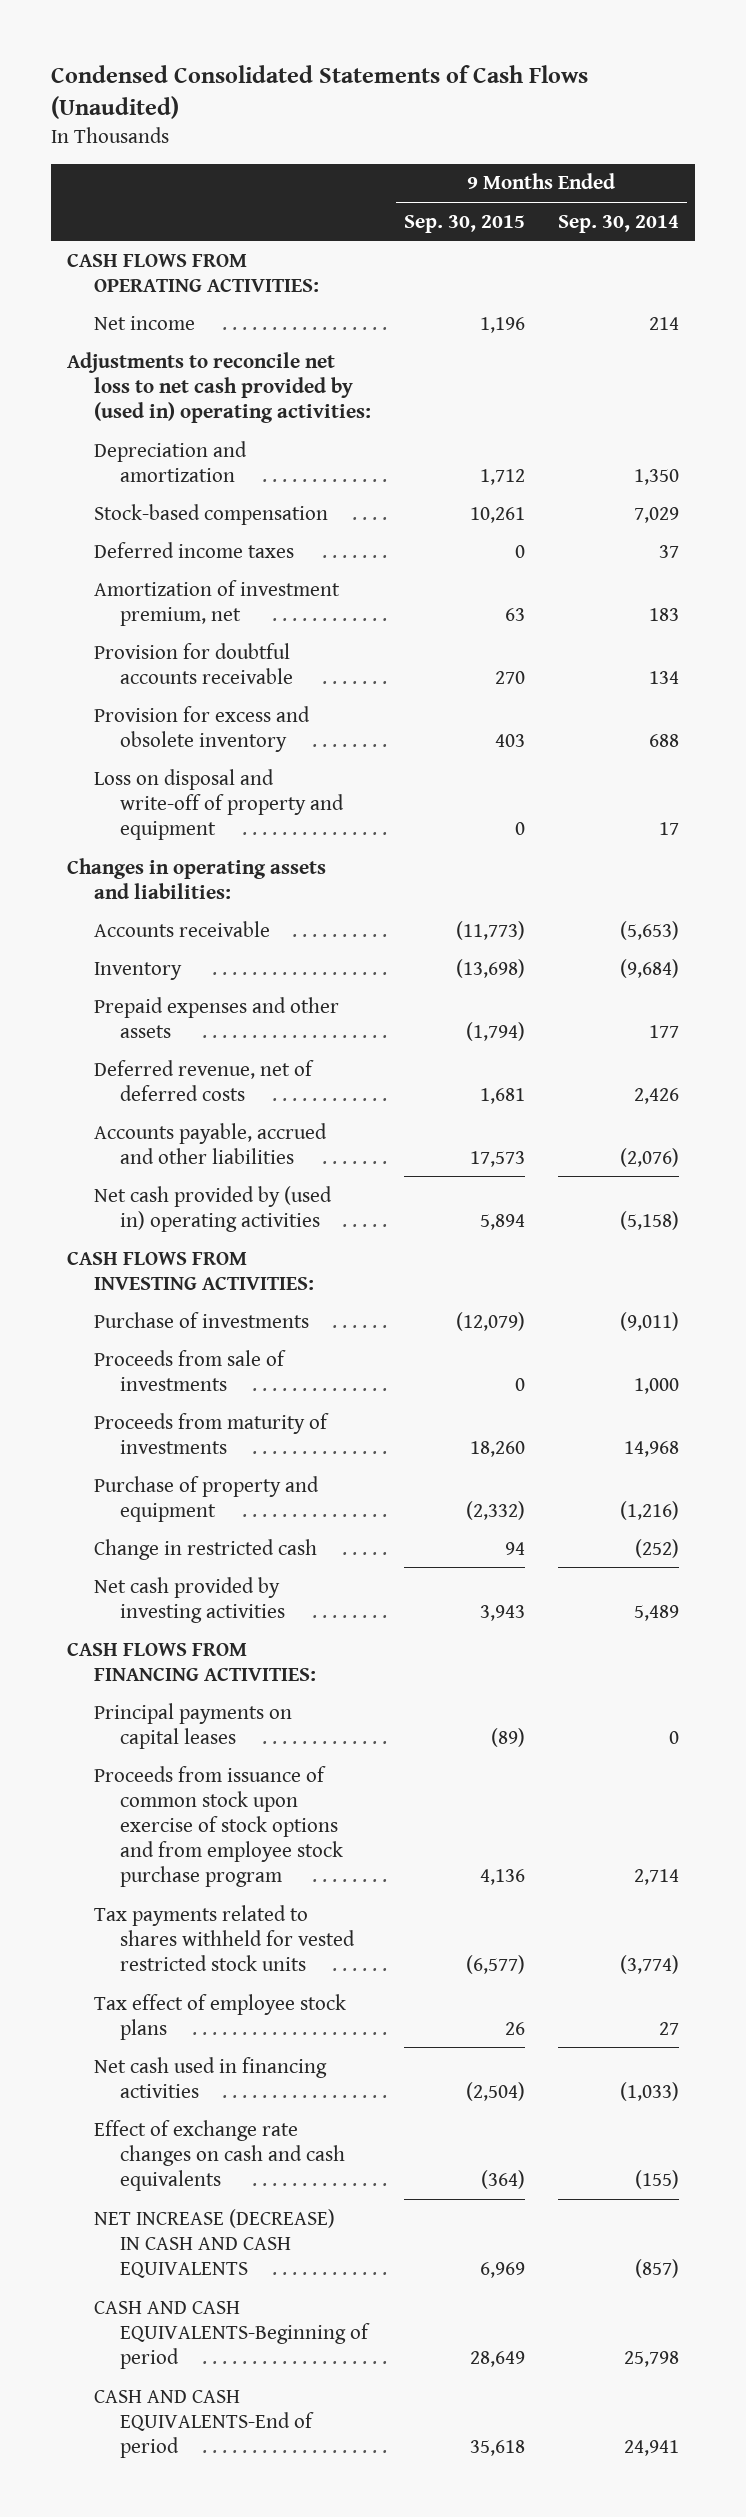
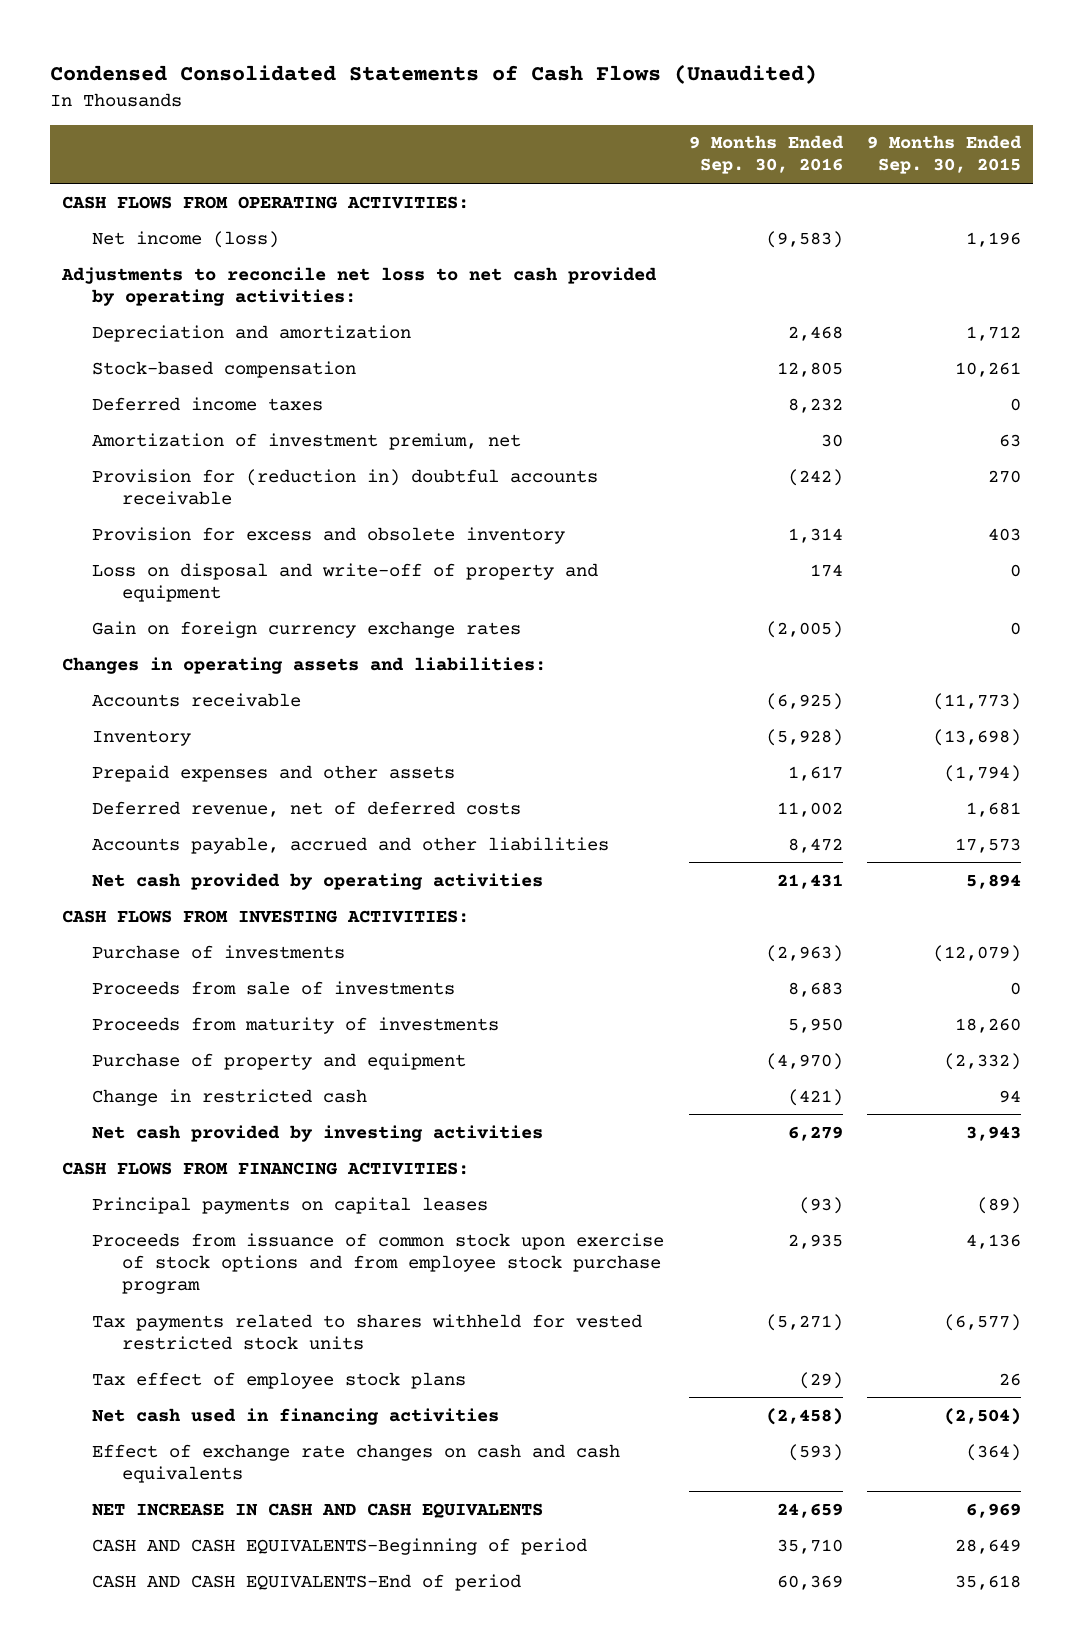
- | 9 Months Ended Sep. 30, 2015 | 9 Months Ended Sep. 30, 2014
+ | 9 Months Ended Sep. 30, 2016 | 9 Months Ended Sep. 30, 2015
- Net income | 1,196 | 214
- Adjustments to reconcile net loss to net cash provided by (used in) operating activities:
+ Net income (loss) | (9,583) | 1,196
+ Adjustments to reconcile net loss to net cash provided by operating activities:
- Provision for doubtful accounts receivable | 270 | 134
+ Provision for (reduction in) doubtful accounts receivable | (242) | 270
+ Gain on foreign currency exchange rates | (2,005) | 0
- Net cash provided by (used in) operating activities | 5,894 | (5,158)
+ Net cash provided by operating activities | 21,431 | 5,894
- NET INCREASE (DECREASE) IN CASH AND CASH EQUIVALENTS | 6,969 | (857)
+ NET INCREASE IN CASH AND CASH EQUIVALENTS | 24,659 | 6,969

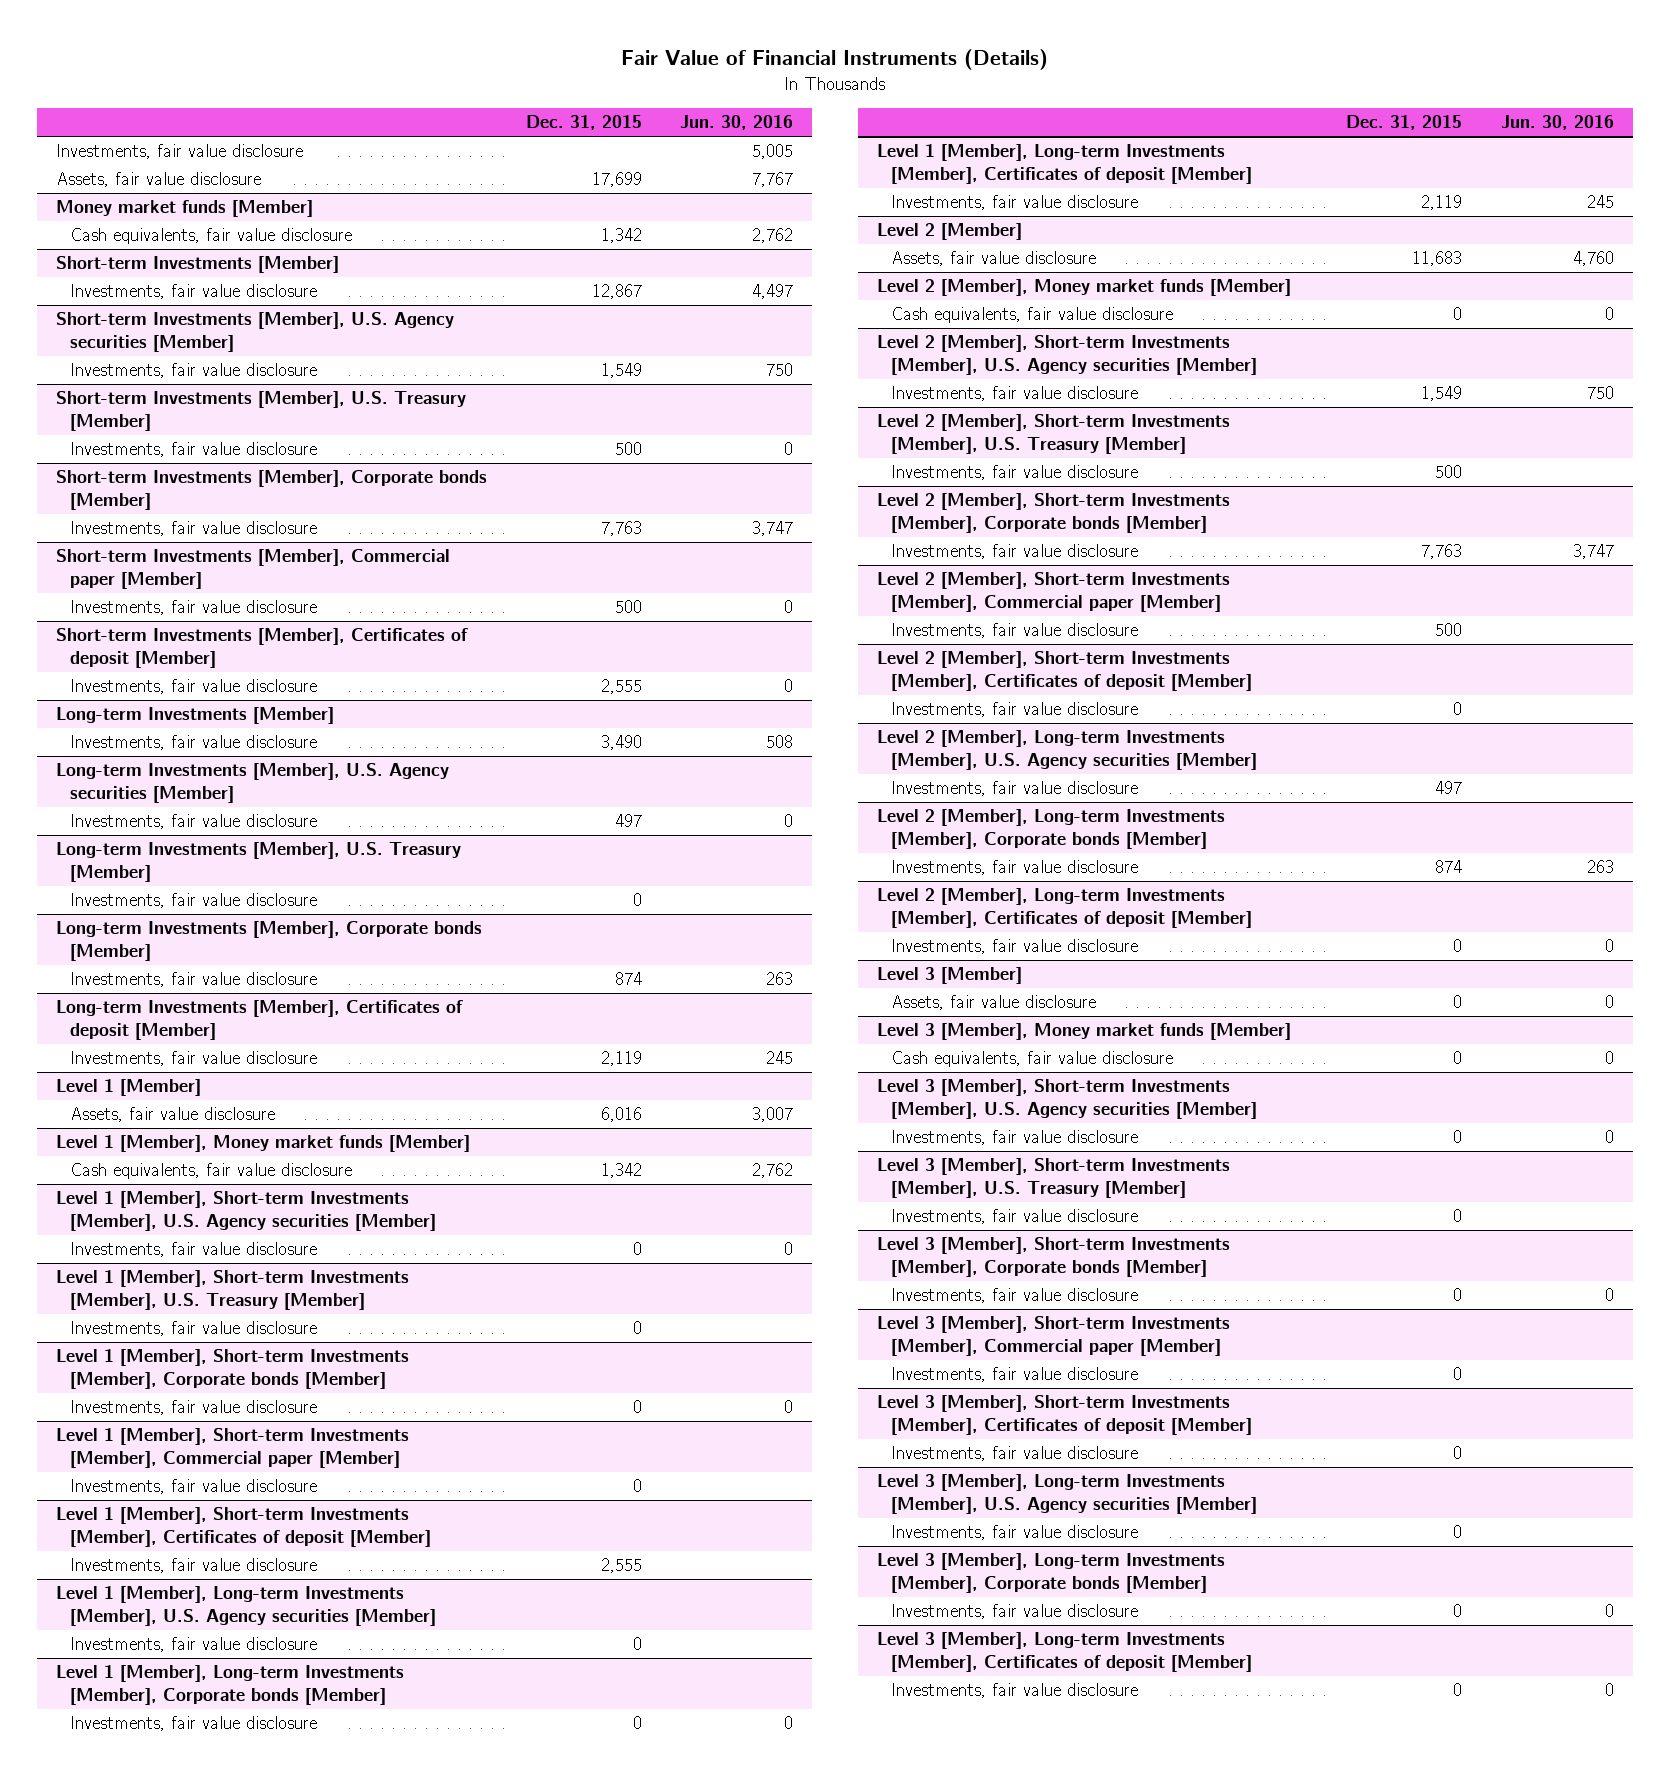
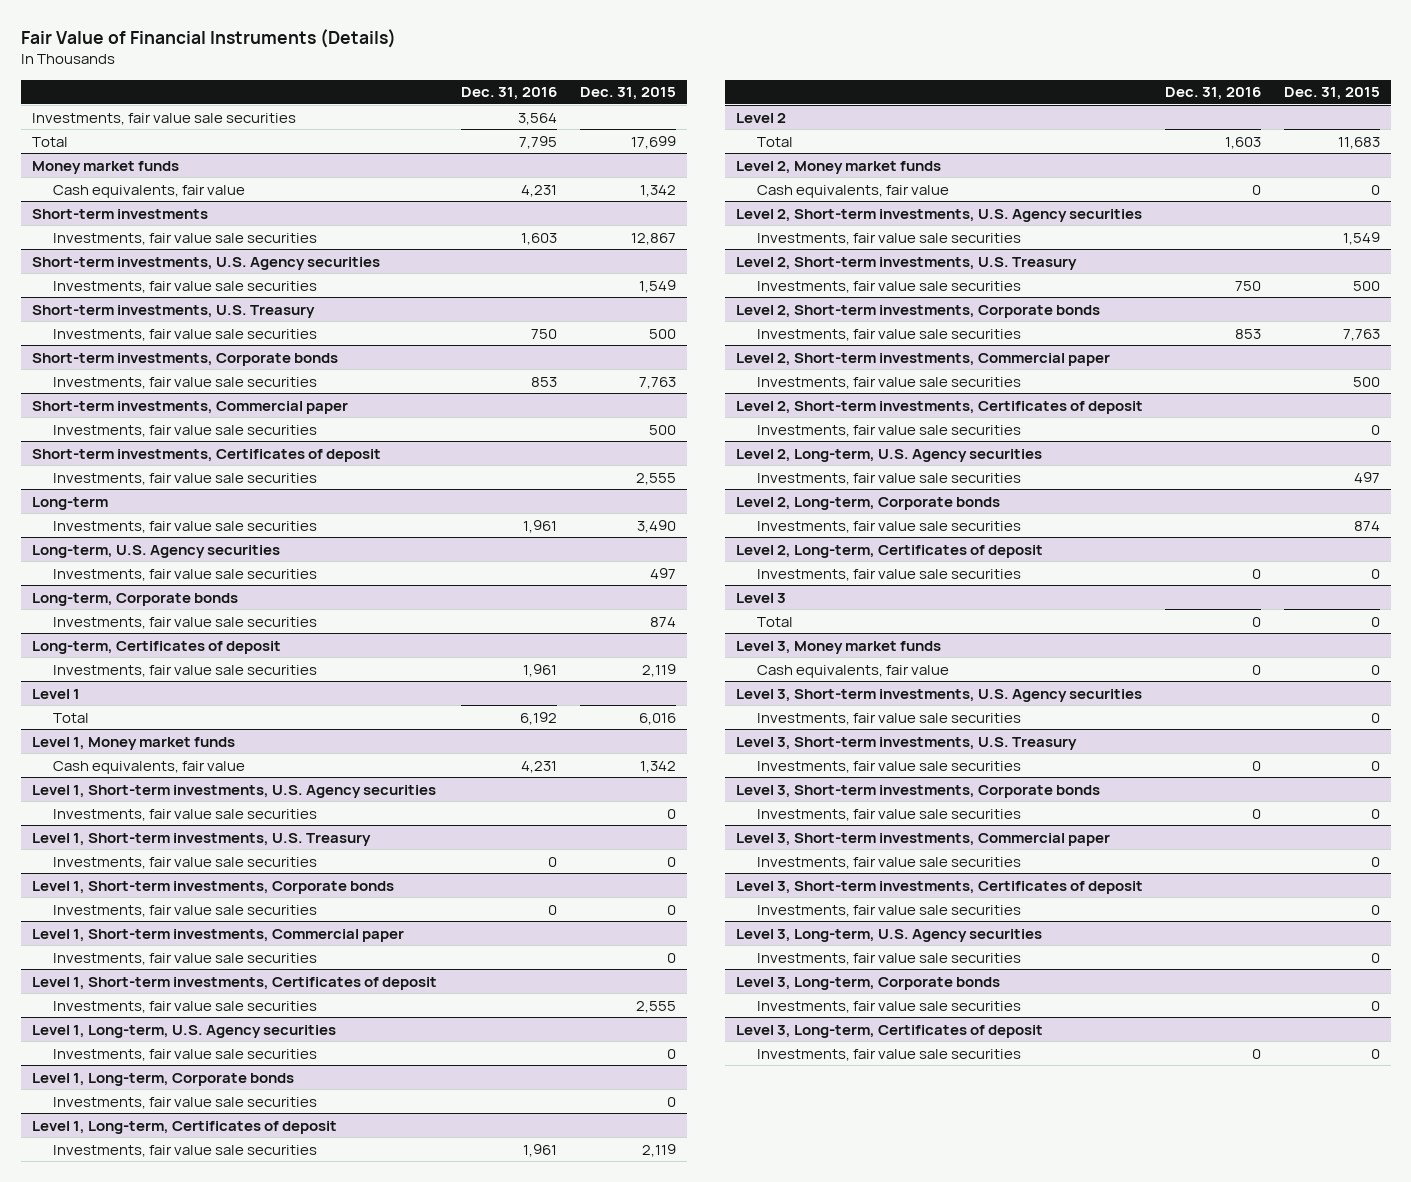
- | Dec. 31, 2015 | Jun. 30, 2016
+ | Dec. 31, 2016 | Dec. 31, 2015
- Investments, fair value disclosure | | 5,005
- Assets, fair value disclosure | 17,699 | 7,767
- Money market funds [Member]
- Cash equivalents, fair value disclosure | 1,342 | 2,762
- Short-term Investments [Member]
- Investments, fair value disclosure | 12,867 | 4,497
- Short-term Investments [Member], U.S. Agency securities [Member]
- Investments, fair value disclosure | 1,549 | 750
- Short-term Investments [Member], U.S. Treasury [Member]
- Investments, fair value disclosure | 500 | 0
- Short-term Investments [Member], Corporate bonds [Member]
- Investments, fair value disclosure | 7,763 | 3,747
- Short-term Investments [Member], Commercial paper [Member]
- Investments, fair value disclosure | 500 | 0
- Short-term Investments [Member], Certificates of deposit [Member]
- Investments, fair value disclosure | 2,555 | 0
- Long-term Investments [Member]
- Investments, fair value disclosure | 3,490 | 508
- Long-term Investments [Member], U.S. Agency securities [Member]
- Investments, fair value disclosure | 497 | 0
- Long-term Investments [Member], U.S. Treasury [Member]
- Investments, fair value disclosure | 0 |
- Long-term Investments [Member], Corporate bonds [Member]
- Investments, fair value disclosure | 874 | 263
- Long-term Investments [Member], Certificates of deposit [Member]
- Investments, fair value disclosure | 2,119 | 245
- Level 1 [Member]
- Assets, fair value disclosure | 6,016 | 3,007
- Level 1 [Member], Money market funds [Member]
- Cash equivalents, fair value disclosure | 1,342 | 2,762
- Level 1 [Member], Short-term Investments [Member], U.S. Agency securities [Member]
- Investments, fair value disclosure | 0 | 0
- Level 1 [Member], Short-term Investments [Member], U.S. Treasury [Member]
- Investments, fair value disclosure | 0 |
- Level 1 [Member], Short-term Investments [Member], Corporate bonds [Member]
- Investments, fair value disclosure | 0 | 0
- Level 1 [Member], Short-term Investments [Member], Commercial paper [Member]
- Investments, fair value disclosure | 0 |
- Level 1 [Member], Short-term Investments [Member], Certificates of deposit [Member]
- Investments, fair value disclosure | 2,555 |
- Level 1 [Member], Long-term Investments [Member], U.S. Agency securities [Member]
- Investments, fair value disclosure | 0 |
- Level 1 [Member], Long-term Investments [Member], Corporate bonds [Member]
- Investments, fair value disclosure | 0 | 0
- Level 1 [Member], Long-term Investments [Member], Certificates of deposit [Member]
- Investments, fair value disclosure | 2,119 | 245
- Level 2 [Member]
- Assets, fair value disclosure | 11,683 | 4,760
- Level 2 [Member], Money market funds [Member]
- Cash equivalents, fair value disclosure | 0 | 0
- Level 2 [Member], Short-term Investments [Member], U.S. Agency securities [Member]
- Investments, fair value disclosure | 1,549 | 750
- Level 2 [Member], Short-term Investments [Member], U.S. Treasury [Member]
- Investments, fair value disclosure | 500 |
- Level 2 [Member], Short-term Investments [Member], Corporate bonds [Member]
- Investments, fair value disclosure | 7,763 | 3,747
- Level 2 [Member], Short-term Investments [Member], Commercial paper [Member]
- Investments, fair value disclosure | 500 |
- Level 2 [Member], Short-term Investments [Member], Certificates of deposit [Member]
- Investments, fair value disclosure | 0 |
- Level 2 [Member], Long-term Investments [Member], U.S. Agency securities [Member]
- Investments, fair value disclosure | 497 |
- Level 2 [Member], Long-term Investments [Member], Corporate bonds [Member]
- Investments, fair value disclosure | 874 | 263
- Level 2 [Member], Long-term Investments [Member], Certificates of deposit [Member]
- Investments, fair value disclosure | 0 | 0
- Level 3 [Member]
- Assets, fair value disclosure | 0 | 0
- Level 3 [Member], Money market funds [Member]
- Cash equivalents, fair value disclosure | 0 | 0
- Level 3 [Member], Short-term Investments [Member], U.S. Agency securities [Member]
- Investments, fair value disclosure | 0 | 0
- Level 3 [Member], Short-term Investments [Member], U.S. Treasury [Member]
- Investments, fair value disclosure | 0 |
- Level 3 [Member], Short-term Investments [Member], Corporate bonds [Member]
- Investments, fair value disclosure | 0 | 0
- Level 3 [Member], Short-term Investments [Member], Commercial paper [Member]
- Investments, fair value disclosure | 0 |
- Level 3 [Member], Short-term Investments [Member], Certificates of deposit [Member]
- Investments, fair value disclosure | 0 |
- Level 3 [Member], Long-term Investments [Member], U.S. Agency securities [Member]
- Investments, fair value disclosure | 0 |
- Level 3 [Member], Long-term Investments [Member], Corporate bonds [Member]
- Investments, fair value disclosure | 0 | 0
- Level 3 [Member], Long-term Investments [Member], Certificates of deposit [Member]
- Investments, fair value disclosure | 0 | 0
+ Investments, fair value sale securities | 3,564 |
+ Total | 7,795 | 17,699
+ Money market funds
+ Cash equivalents, fair value | 4,231 | 1,342
+ Short-term investments
+ Investments, fair value sale securities | 1,603 | 12,867
+ Short-term investments, U.S. Agency securities
+ Investments, fair value sale securities | | 1,549
+ Short-term investments, U.S. Treasury
+ Investments, fair value sale securities | 750 | 500
+ Short-term investments, Corporate bonds
+ Investments, fair value sale securities | 853 | 7,763
+ Short-term investments, Commercial paper
+ Investments, fair value sale securities | | 500
+ Short-term investments, Certificates of deposit
+ Investments, fair value sale securities | | 2,555
+ Long-term
+ Investments, fair value sale securities | 1,961 | 3,490
+ Long-term, U.S. Agency securities
+ Investments, fair value sale securities | | 497
+ Long-term, Corporate bonds
+ Investments, fair value sale securities | | 874
+ Long-term, Certificates of deposit
+ Investments, fair value sale securities | 1,961 | 2,119
+ Level 1
+ Total | 6,192 | 6,016
+ Level 1, Money market funds
+ Cash equivalents, fair value | 4,231 | 1,342
+ Level 1, Short-term investments, U.S. Agency securities
+ Investments, fair value sale securities | | 0
+ Level 1, Short-term investments, U.S. Treasury
+ Investments, fair value sale securities | 0 | 0
+ Level 1, Short-term investments, Corporate bonds
+ Investments, fair value sale securities | 0 | 0
+ Level 1, Short-term investments, Commercial paper
+ Investments, fair value sale securities | | 0
+ Level 1, Short-term investments, Certificates of deposit
+ Investments, fair value sale securities | | 2,555
+ Level 1, Long-term, U.S. Agency securities
+ Investments, fair value sale securities | | 0
+ Level 1, Long-term, Corporate bonds
+ Investments, fair value sale securities | | 0
+ Level 1, Long-term, Certificates of deposit
+ Investments, fair value sale securities | 1,961 | 2,119
+ Level 2
+ Total | 1,603 | 11,683
+ Level 2, Money market funds
+ Cash equivalents, fair value | 0 | 0
+ Level 2, Short-term investments, U.S. Agency securities
+ Investments, fair value sale securities | | 1,549
+ Level 2, Short-term investments, U.S. Treasury
+ Investments, fair value sale securities | 750 | 500
+ Level 2, Short-term investments, Corporate bonds
+ Investments, fair value sale securities | 853 | 7,763
+ Level 2, Short-term investments, Commercial paper
+ Investments, fair value sale securities | | 500
+ Level 2, Short-term investments, Certificates of deposit
+ Investments, fair value sale securities | | 0
+ Level 2, Long-term, U.S. Agency securities
+ Investments, fair value sale securities | | 497
+ Level 2, Long-term, Corporate bonds
+ Investments, fair value sale securities | | 874
+ Level 2, Long-term, Certificates of deposit
+ Investments, fair value sale securities | 0 | 0
+ Level 3
+ Total | 0 | 0
+ Level 3, Money market funds
+ Cash equivalents, fair value | 0 | 0
+ Level 3, Short-term investments, U.S. Agency securities
+ Investments, fair value sale securities | | 0
+ Level 3, Short-term investments, U.S. Treasury
+ Investments, fair value sale securities | 0 | 0
+ Level 3, Short-term investments, Corporate bonds
+ Investments, fair value sale securities | 0 | 0
+ Level 3, Short-term investments, Commercial paper
+ Investments, fair value sale securities | | 0
+ Level 3, Short-term investments, Certificates of deposit
+ Investments, fair value sale securities | | 0
+ Level 3, Long-term, U.S. Agency securities
+ Investments, fair value sale securities | | 0
+ Level 3, Long-term, Corporate bonds
+ Investments, fair value sale securities | | 0
+ Level 3, Long-term, Certificates of deposit
+ Investments, fair value sale securities | 0 | 0

